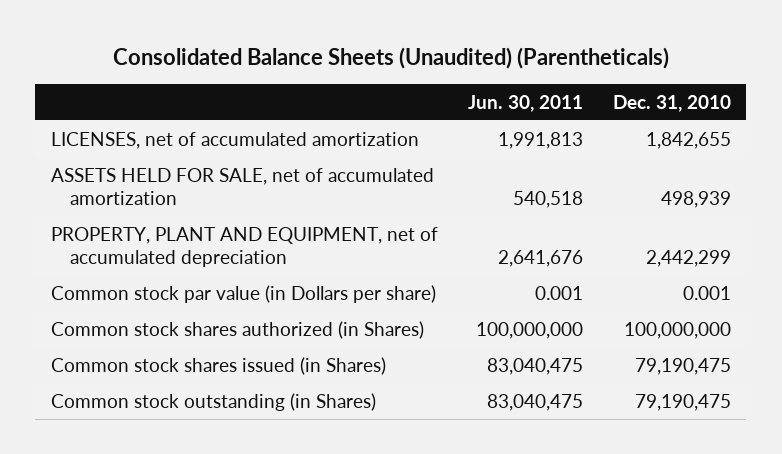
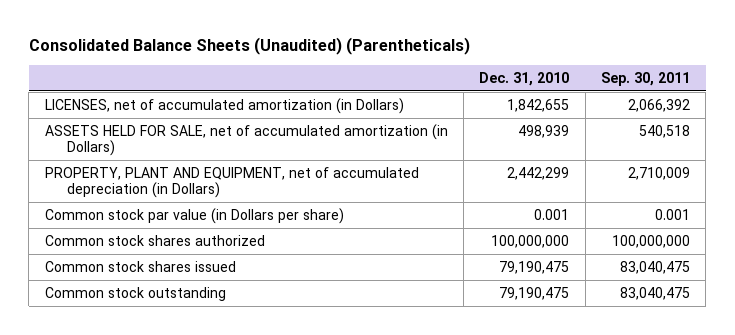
- | Jun. 30, 2011 | Dec. 31, 2010
+ | Dec. 31, 2010 | Sep. 30, 2011
- LICENSES, net of accumulated amortization | 1,991,813 | 1,842,655
- ASSETS HELD FOR SALE, net of accumulated amortization | 540,518 | 498,939
- PROPERTY, PLANT AND EQUIPMENT, net of accumulated depreciation | 2,641,676 | 2,442,299
+ LICENSES, net of accumulated amortization (in Dollars) | 1,842,655 | 2,066,392
+ ASSETS HELD FOR SALE, net of accumulated amortization (in Dollars) | 498,939 | 540,518
+ PROPERTY, PLANT AND EQUIPMENT, net of accumulated depreciation (in Dollars) | 2,442,299 | 2,710,009
- Common stock shares authorized (in Shares) | 100,000,000 | 100,000,000
- Common stock shares issued (in Shares) | 83,040,475 | 79,190,475
- Common stock outstanding (in Shares) | 83,040,475 | 79,190,475
+ Common stock shares authorized | 100,000,000 | 100,000,000
+ Common stock shares issued | 79,190,475 | 83,040,475
+ Common stock outstanding | 79,190,475 | 83,040,475

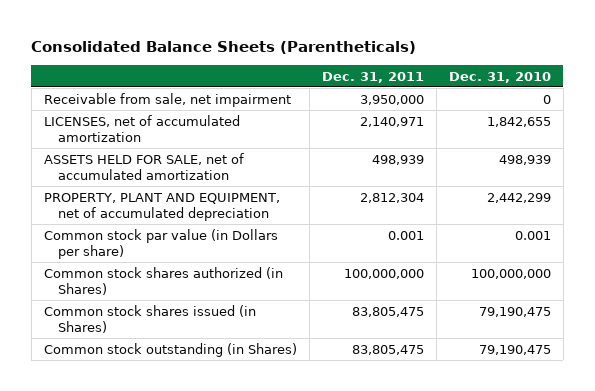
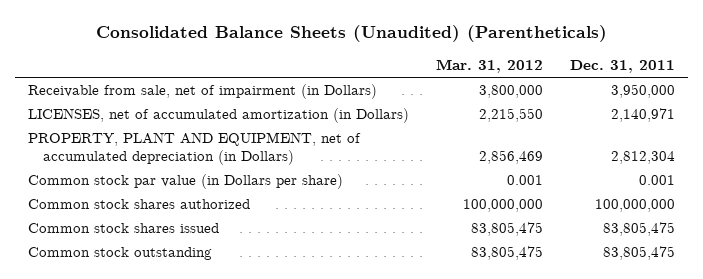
- Consolidated Balance Sheets (Parentheticals)
+ Consolidated Balance Sheets (Unaudited) (Parentheticals)
- | Dec. 31, 2011 | Dec. 31, 2010
+ | Mar. 31, 2012 | Dec. 31, 2011
- Receivable from sale, net impairment | 3,950,000 | 0
- LICENSES, net of accumulated amortization | 2,140,971 | 1,842,655
- ASSETS HELD FOR SALE, net of accumulated amortization | 498,939 | 498,939
- PROPERTY, PLANT AND EQUIPMENT, net of accumulated depreciation | 2,812,304 | 2,442,299
+ Receivable from sale, net of impairment (in Dollars) | 3,800,000 | 3,950,000
+ LICENSES, net of accumulated amortization (in Dollars) | 2,215,550 | 2,140,971
+ PROPERTY, PLANT AND EQUIPMENT, net of accumulated depreciation (in Dollars) | 2,856,469 | 2,812,304
- Common stock shares authorized (in Shares) | 100,000,000 | 100,000,000
- Common stock shares issued (in Shares) | 83,805,475 | 79,190,475
- Common stock outstanding (in Shares) | 83,805,475 | 79,190,475
+ Common stock shares authorized | 100,000,000 | 100,000,000
+ Common stock shares issued | 83,805,475 | 83,805,475
+ Common stock outstanding | 83,805,475 | 83,805,475

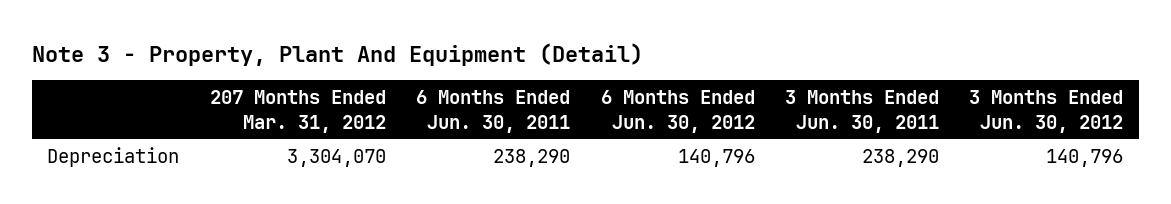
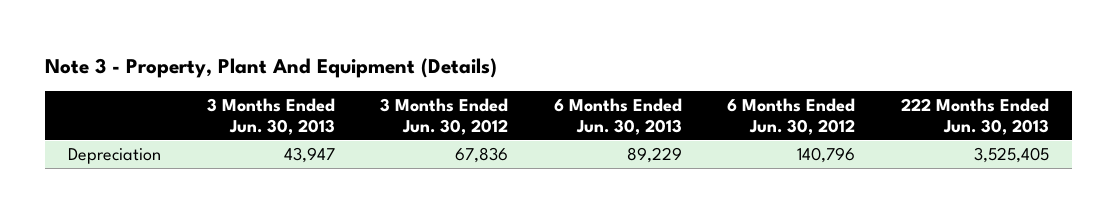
- Note 3 - Property, Plant And Equipment (Detail)
+ Note 3 - Property, Plant And Equipment (Details)
- | 207 Months Ended Mar. 31, 2012 | 6 Months Ended Jun. 30, 2011 | 6 Months Ended Jun. 30, 2012 | 3 Months Ended Jun. 30, 2011 | 3 Months Ended Jun. 30, 2012
+ | 3 Months Ended Jun. 30, 2013 | 3 Months Ended Jun. 30, 2012 | 6 Months Ended Jun. 30, 2013 | 6 Months Ended Jun. 30, 2012 | 222 Months Ended Jun. 30, 2013
- Depreciation | 3,304,070 | 238,290 | 140,796 | 238,290 | 140,796
+ Depreciation | 43,947 | 67,836 | 89,229 | 140,796 | 3,525,405

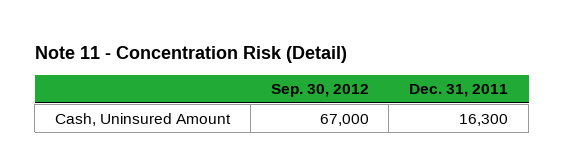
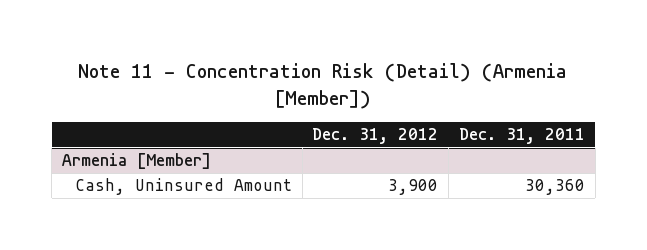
- Note 11 - Concentration Risk (Detail)
+ Note 11 - Concentration Risk (Detail) (Armenia [Member])
- | Sep. 30, 2012 | Dec. 31, 2011
+ | Dec. 31, 2012 | Dec. 31, 2011
- Cash, Uninsured Amount | 67,000 | 16,300
+ Armenia [Member]
+ Cash, Uninsured Amount | 3,900 | 30,360

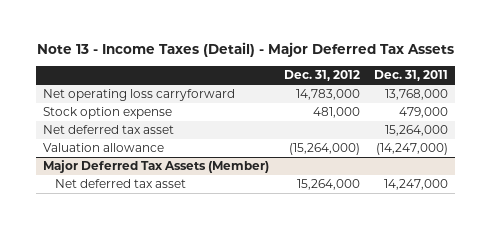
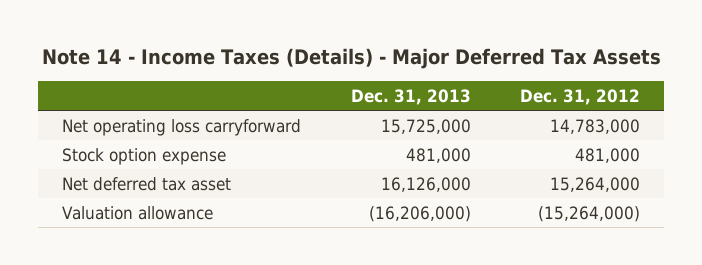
- Note 13 - Income Taxes (Detail) - Major Deferred Tax Assets
+ Note 14 - Income Taxes (Details) - Major Deferred Tax Assets
- | Dec. 31, 2012 | Dec. 31, 2011
+ | Dec. 31, 2013 | Dec. 31, 2012
- Net deferred tax asset | | 15,264,000
- Major Deferred Tax Assets (Member)
moved down: Valuation allowance | (16,206,000) | (15,264,000)

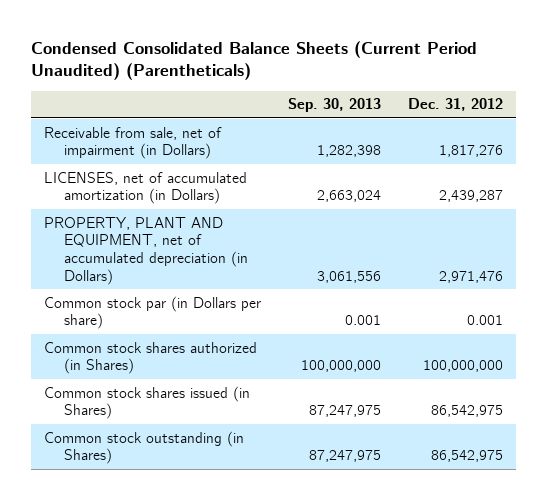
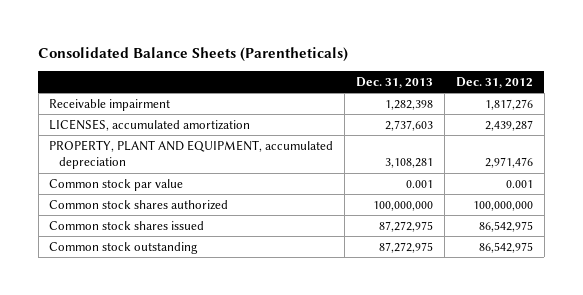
- Condensed Consolidated Balance Sheets (Current Period Unaudited) (Parentheticals)
+ Consolidated Balance Sheets (Parentheticals)
- | Sep. 30, 2013 | Dec. 31, 2012
+ | Dec. 31, 2013 | Dec. 31, 2012
- Receivable from sale, net of impairment (in Dollars) | 1,282,398 | 1,817,276
- LICENSES, net of accumulated amortization (in Dollars) | 2,663,024 | 2,439,287
- PROPERTY, PLANT AND EQUIPMENT, net of accumulated depreciation (in Dollars) | 3,061,556 | 2,971,476
- Common stock par (in Dollars per share) | 0.001 | 0.001
- Common stock shares authorized (in Shares) | 100,000,000 | 100,000,000
- Common stock shares issued (in Shares) | 87,247,975 | 86,542,975
- Common stock outstanding (in Shares) | 87,247,975 | 86,542,975
+ Receivable impairment | 1,282,398 | 1,817,276
+ LICENSES, accumulated amortization | 2,737,603 | 2,439,287
+ PROPERTY, PLANT AND EQUIPMENT, accumulated depreciation | 3,108,281 | 2,971,476
+ Common stock par value | 0.001 | 0.001
+ Common stock shares authorized | 100,000,000 | 100,000,000
+ Common stock shares issued | 87,272,975 | 86,542,975
+ Common stock outstanding | 87,272,975 | 86,542,975

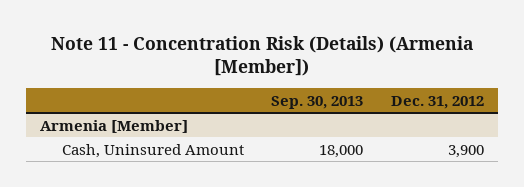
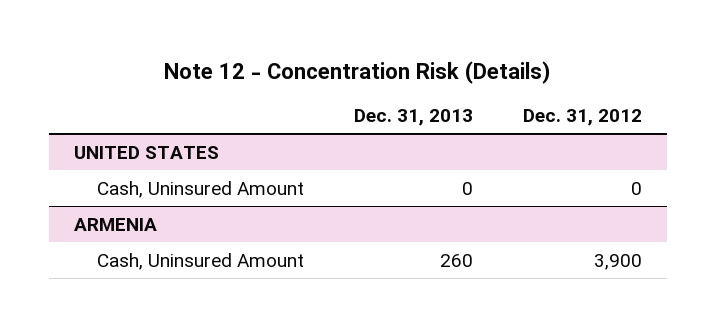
- Note 11 - Concentration Risk (Details) (Armenia [Member])
+ Note 12 - Concentration Risk (Details)
- | Sep. 30, 2013 | Dec. 31, 2012
+ | Dec. 31, 2013 | Dec. 31, 2012
- Armenia [Member]
+ UNITED STATES
+ Cash, Uninsured Amount | 0 | 0
+ ARMENIA

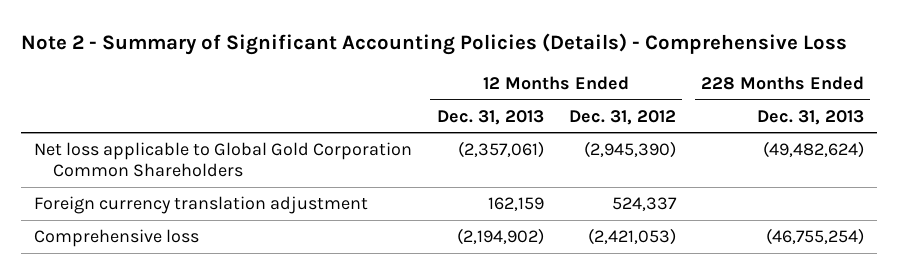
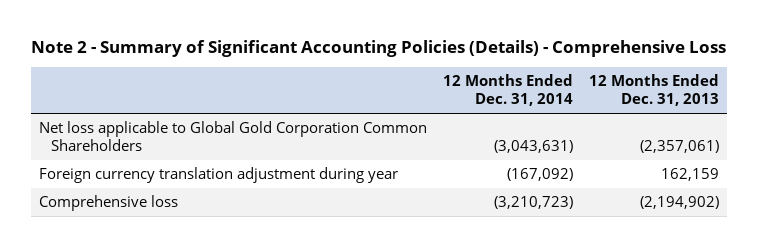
- | 12 Months Ended Dec. 31, 2013 | 12 Months Ended Dec. 31, 2012 | 228 Months Ended Dec. 31, 2013
+ | 12 Months Ended Dec. 31, 2014 | 12 Months Ended Dec. 31, 2013
- Foreign currency translation adjustment | 162,159 | 524,337 |
+ Foreign currency translation adjustment during year | (167,092) | 162,159

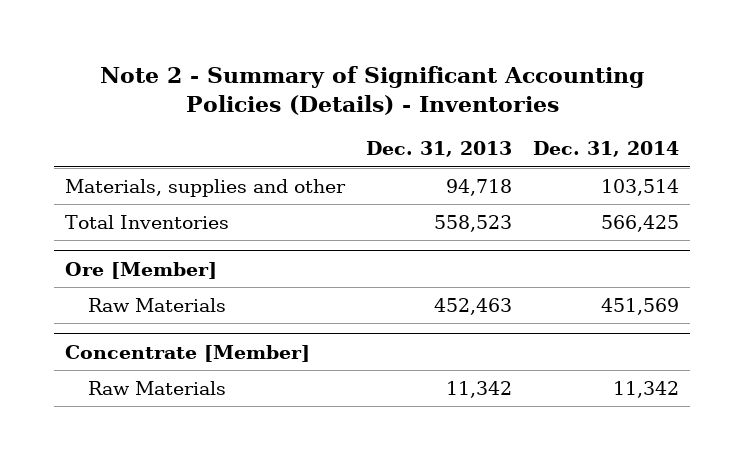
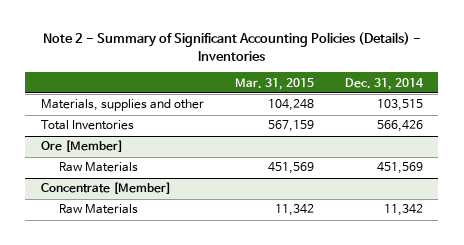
- | Dec. 31, 2013 | Dec. 31, 2014
+ | Mar. 31, 2015 | Dec. 31, 2014
- Materials, supplies and other | 94,718 | 103,514
- Total Inventories | 558,523 | 566,425
+ Materials, supplies and other | 104,248 | 103,515
+ Total Inventories | 567,159 | 566,426

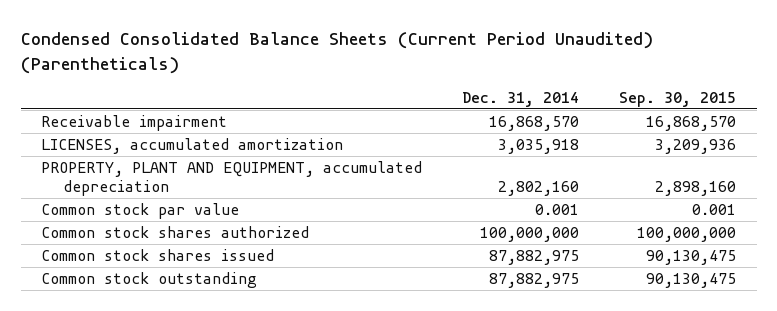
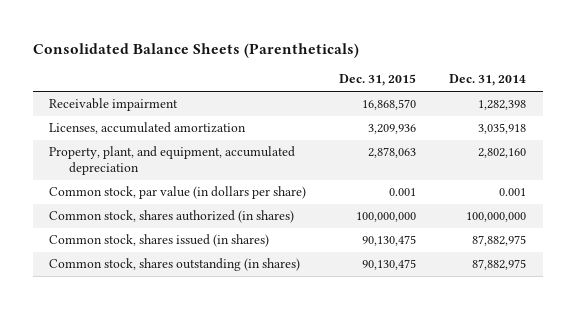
- Condensed Consolidated Balance Sheets (Current Period Unaudited) (Parentheticals)
+ Consolidated Balance Sheets (Parentheticals)
- | Dec. 31, 2014 | Sep. 30, 2015
+ | Dec. 31, 2015 | Dec. 31, 2014
- Receivable impairment | 16,868,570 | 16,868,570
- LICENSES, accumulated amortization | 3,035,918 | 3,209,936
- PROPERTY, PLANT AND EQUIPMENT, accumulated depreciation | 2,802,160 | 2,898,160
- Common stock par value | 0.001 | 0.001
- Common stock shares authorized | 100,000,000 | 100,000,000
- Common stock shares issued | 87,882,975 | 90,130,475
- Common stock outstanding | 87,882,975 | 90,130,475
+ Receivable impairment | 16,868,570 | 1,282,398
+ Licenses, accumulated amortization | 3,209,936 | 3,035,918
+ Property, plant, and equipment, accumulated depreciation | 2,878,063 | 2,802,160
+ Common stock, par value (in dollars per share) | 0.001 | 0.001
+ Common stock, shares authorized (in shares) | 100,000,000 | 100,000,000
+ Common stock, shares issued (in shares) | 90,130,475 | 87,882,975
+ Common stock, shares outstanding (in shares) | 90,130,475 | 87,882,975

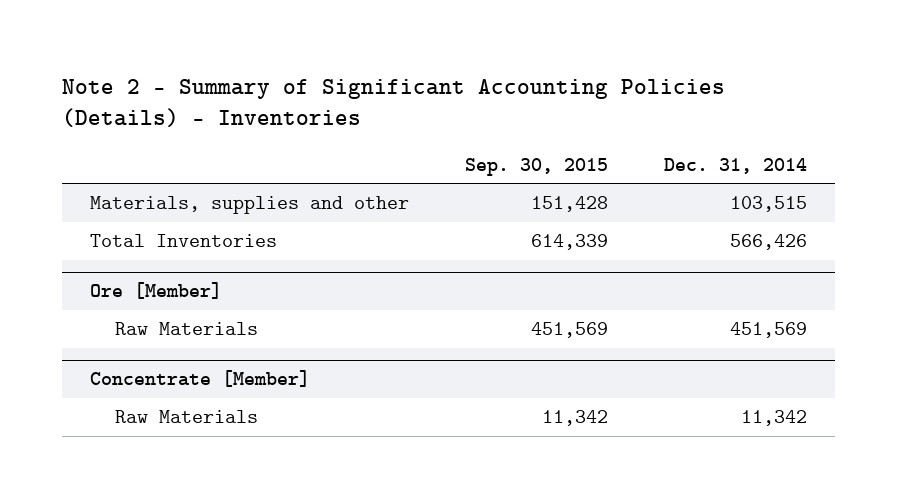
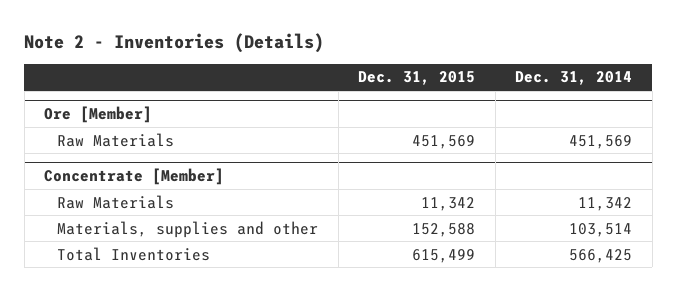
- Note 2 - Summary of Significant Accounting Policies (Details) - Inventories
+ Note 2 - Inventories (Details)
- | Sep. 30, 2015 | Dec. 31, 2014
+ | Dec. 31, 2015 | Dec. 31, 2014
- Materials, supplies and other | 151,428 | 103,515
- Total Inventories | 614,339 | 566,426
@ Concentrate [Member]
+ Materials, supplies and other | 152,588 | 103,514
+ Total Inventories | 615,499 | 566,425

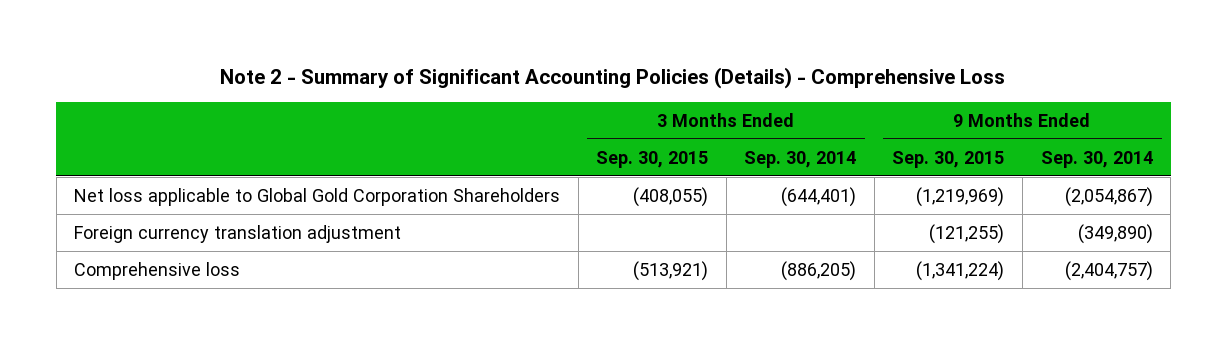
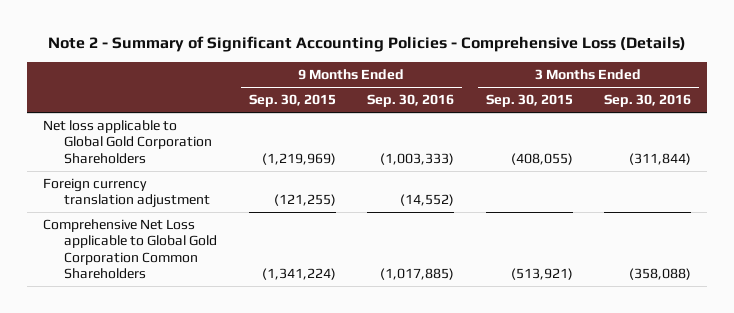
- Note 2 - Summary of Significant Accounting Policies (Details) - Comprehensive Loss
+ Note 2 - Summary of Significant Accounting Policies - Comprehensive Loss (Details)
- | 3 Months Ended Sep. 30, 2015 | 3 Months Ended Sep. 30, 2014 | 9 Months Ended Sep. 30, 2015 | 9 Months Ended Sep. 30, 2014
+ | 9 Months Ended Sep. 30, 2015 | 9 Months Ended Sep. 30, 2016 | 3 Months Ended Sep. 30, 2015 | 3 Months Ended Sep. 30, 2016
- Comprehensive loss | (513,921) | (886,205) | (1,341,224) | (2,404,757)
+ Comprehensive Net Loss applicable to Global Gold Corporation Common Shareholders | (1,341,224) | (1,017,885) | (513,921) | (358,088)

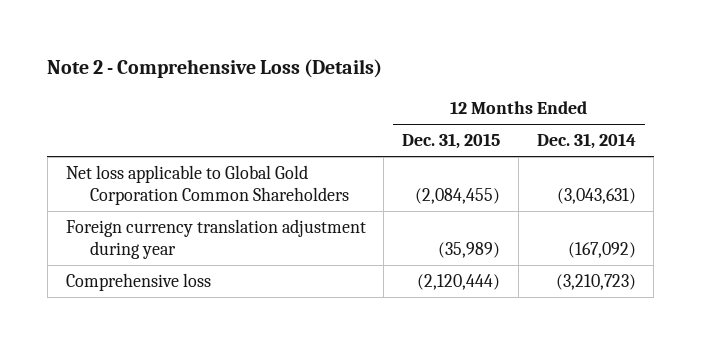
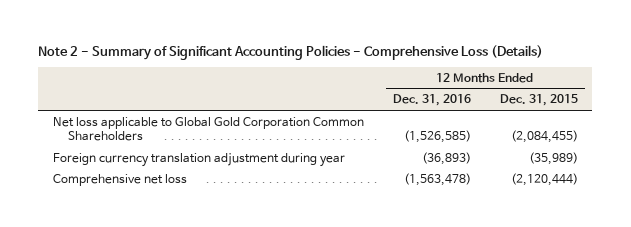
- Note 2 - Comprehensive Loss (Details)
+ Note 2 - Summary of Significant Accounting Policies - Comprehensive Loss (Details)
- | 12 Months Ended Dec. 31, 2015 | 12 Months Ended Dec. 31, 2014
+ | 12 Months Ended Dec. 31, 2016 | 12 Months Ended Dec. 31, 2015
- Comprehensive loss | (2,120,444) | (3,210,723)
+ Comprehensive net loss | (1,563,478) | (2,120,444)

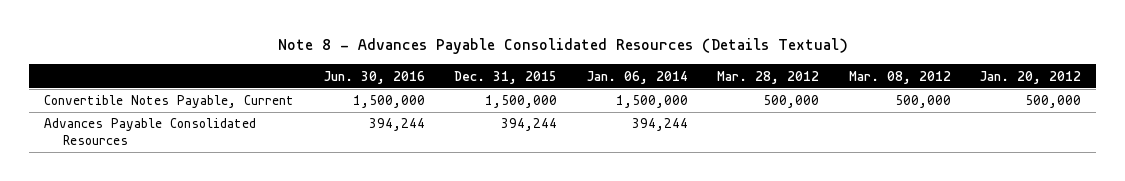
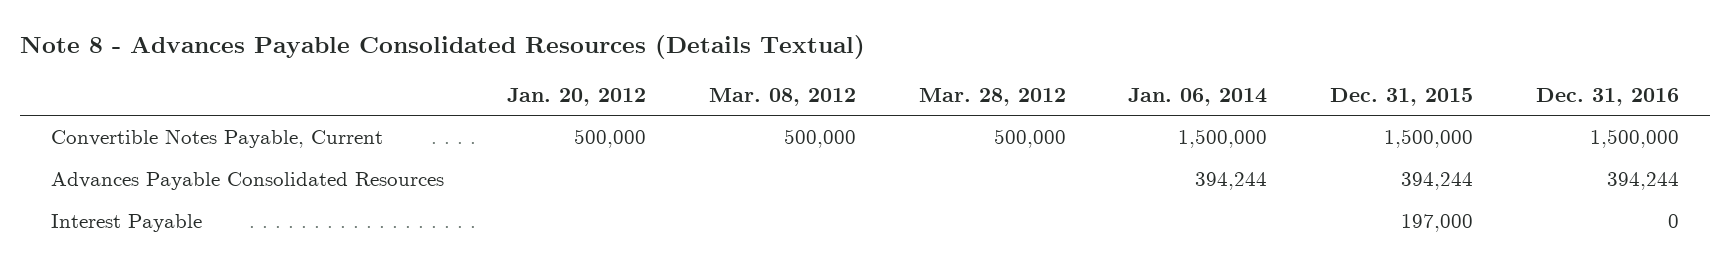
- | Jun. 30, 2016 | Dec. 31, 2015 | Jan. 06, 2014 | Mar. 28, 2012 | Mar. 08, 2012 | Jan. 20, 2012
+ | Jan. 20, 2012 | Mar. 08, 2012 | Mar. 28, 2012 | Jan. 06, 2014 | Dec. 31, 2015 | Dec. 31, 2016
+ Interest Payable | | | | | 197,000 | 0

